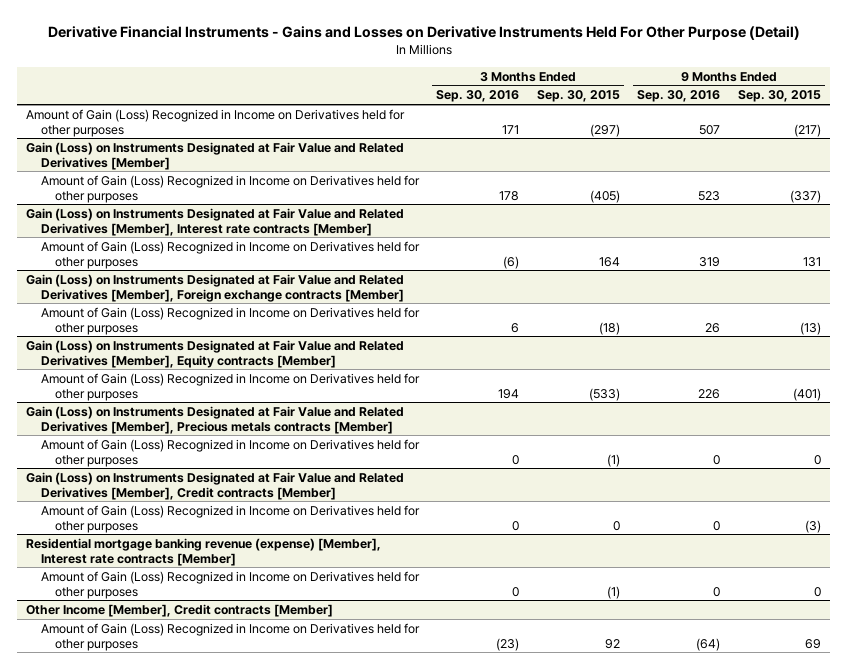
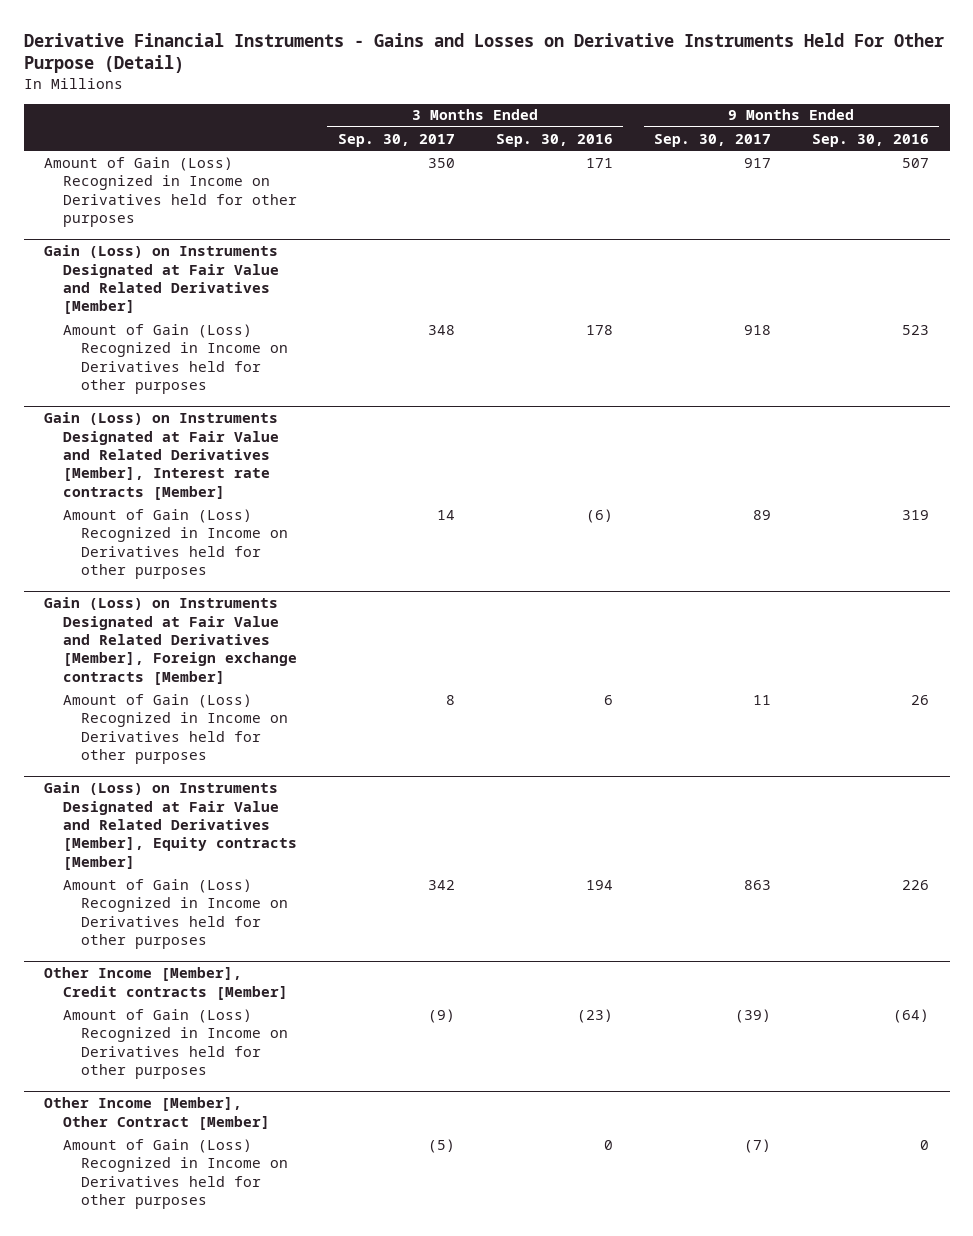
- | 3 Months Ended Sep. 30, 2016 | 3 Months Ended Sep. 30, 2015 | 9 Months Ended Sep. 30, 2016 | 9 Months Ended Sep. 30, 2015
+ | 3 Months Ended Sep. 30, 2017 | 3 Months Ended Sep. 30, 2016 | 9 Months Ended Sep. 30, 2017 | 9 Months Ended Sep. 30, 2016
- Gain (Loss) on Instruments Designated at Fair Value and Related Derivatives [Member], Precious metals contracts [Member]
- Amount of Gain (Loss) Recognized in Income on Derivatives held for other purposes | 0 | (1) | 0 | 0
- Gain (Loss) on Instruments Designated at Fair Value and Related Derivatives [Member], Credit contracts [Member]
- Amount of Gain (Loss) Recognized in Income on Derivatives held for other purposes | 0 | 0 | 0 | (3)
- Residential mortgage banking revenue (expense) [Member], Interest rate contracts [Member]
- Amount of Gain (Loss) Recognized in Income on Derivatives held for other purposes | 0 | (1) | 0 | 0
+ Other Income [Member], Other Contract [Member]
+ Amount of Gain (Loss) Recognized in Income on Derivatives held for other purposes | (5) | 0 | (7) | 0

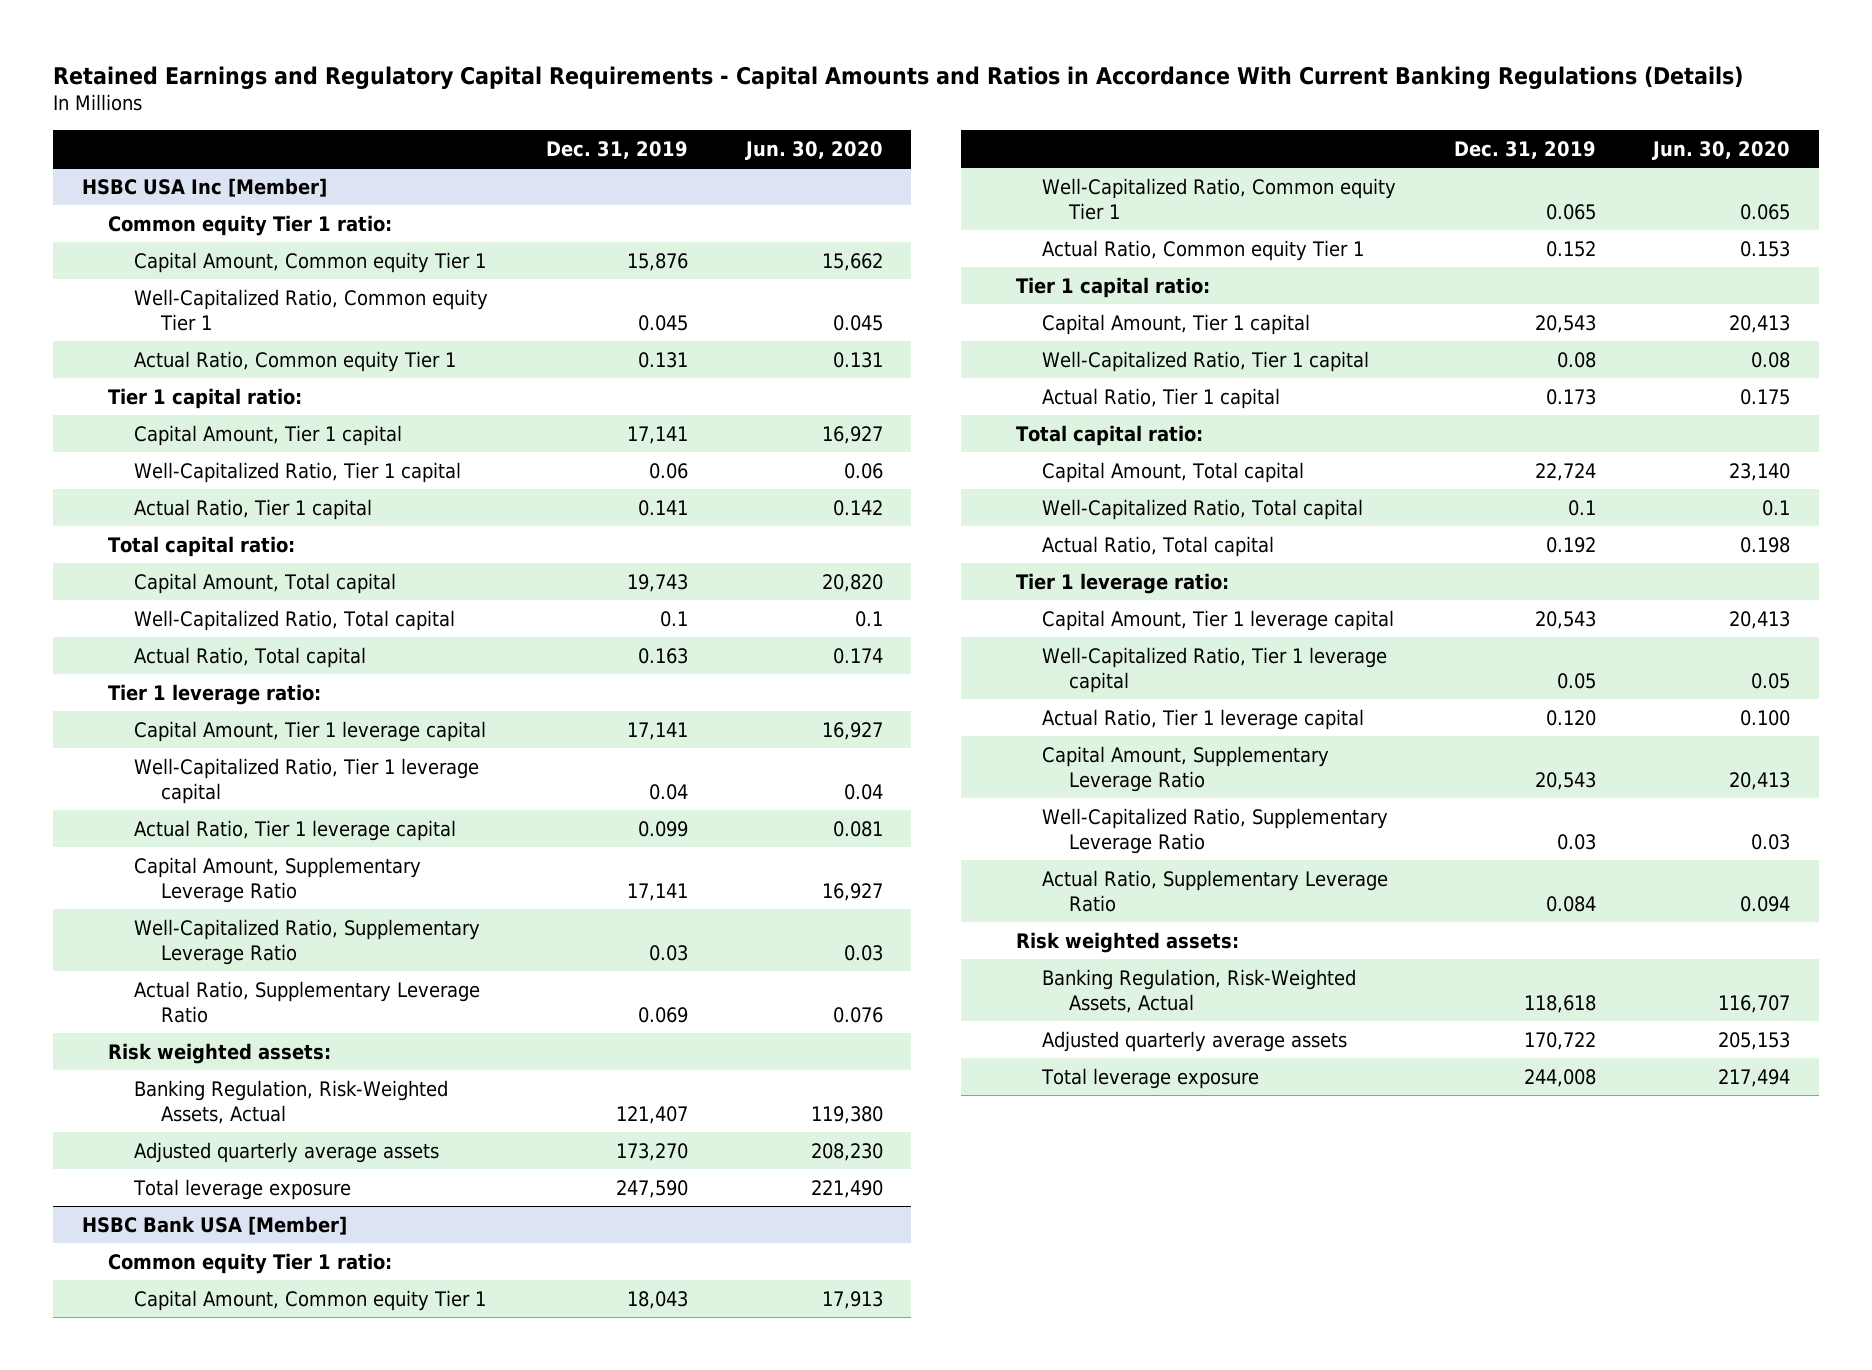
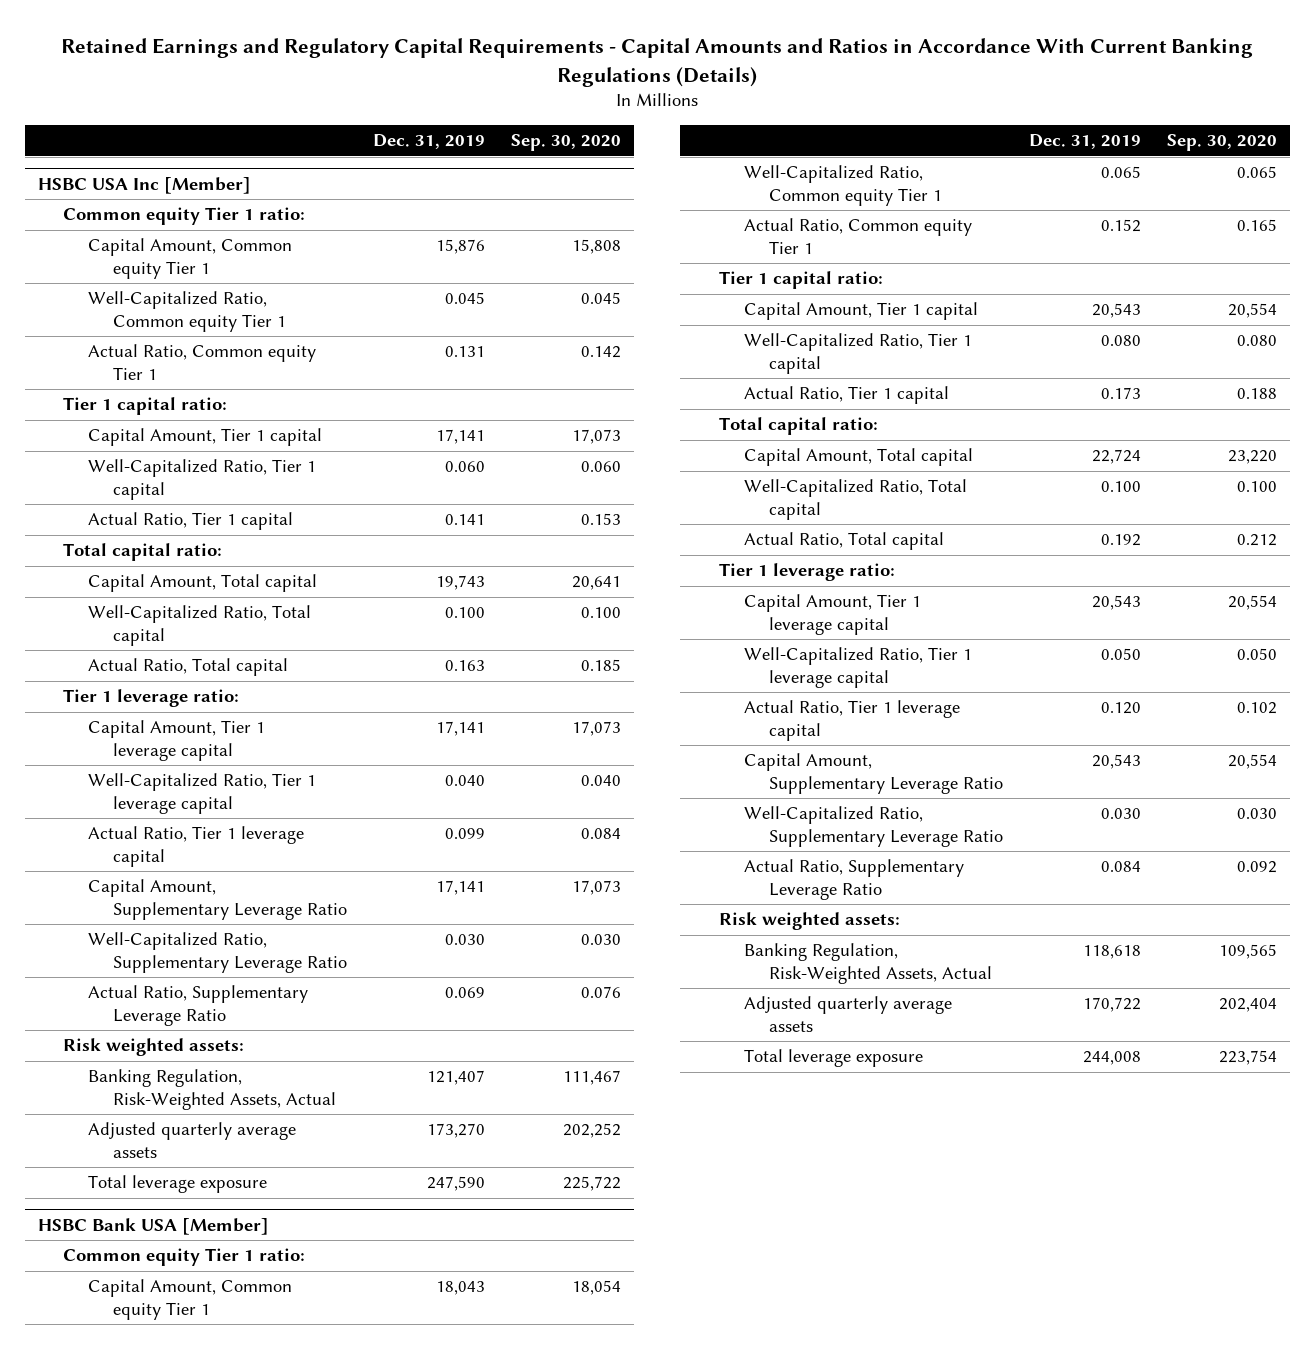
- | Dec. 31, 2019 | Jun. 30, 2020
+ | Dec. 31, 2019 | Sep. 30, 2020
@ HSBC USA Inc [Member]
- Well-Capitalized Ratio, Tier 1 capital | 0.06 | 0.06
+ Well-Capitalized Ratio, Tier 1 capital | 0.060 | 0.060
- Well-Capitalized Ratio, Total capital | 0.1 | 0.1
+ Well-Capitalized Ratio, Total capital | 0.100 | 0.100
- Well-Capitalized Ratio, Tier 1 leverage capital | 0.04 | 0.04
+ Well-Capitalized Ratio, Tier 1 leverage capital | 0.040 | 0.040
- Well-Capitalized Ratio, Supplementary Leverage Ratio | 0.03 | 0.03
+ Well-Capitalized Ratio, Supplementary Leverage Ratio | 0.030 | 0.030
@ HSBC Bank USA [Member]
- Well-Capitalized Ratio, Tier 1 capital | 0.08 | 0.08
+ Well-Capitalized Ratio, Tier 1 capital | 0.080 | 0.080
- Well-Capitalized Ratio, Total capital | 0.1 | 0.1
+ Well-Capitalized Ratio, Total capital | 0.100 | 0.100
- Well-Capitalized Ratio, Tier 1 leverage capital | 0.05 | 0.05
+ Well-Capitalized Ratio, Tier 1 leverage capital | 0.050 | 0.050
- Well-Capitalized Ratio, Supplementary Leverage Ratio | 0.03 | 0.03
+ Well-Capitalized Ratio, Supplementary Leverage Ratio | 0.030 | 0.030

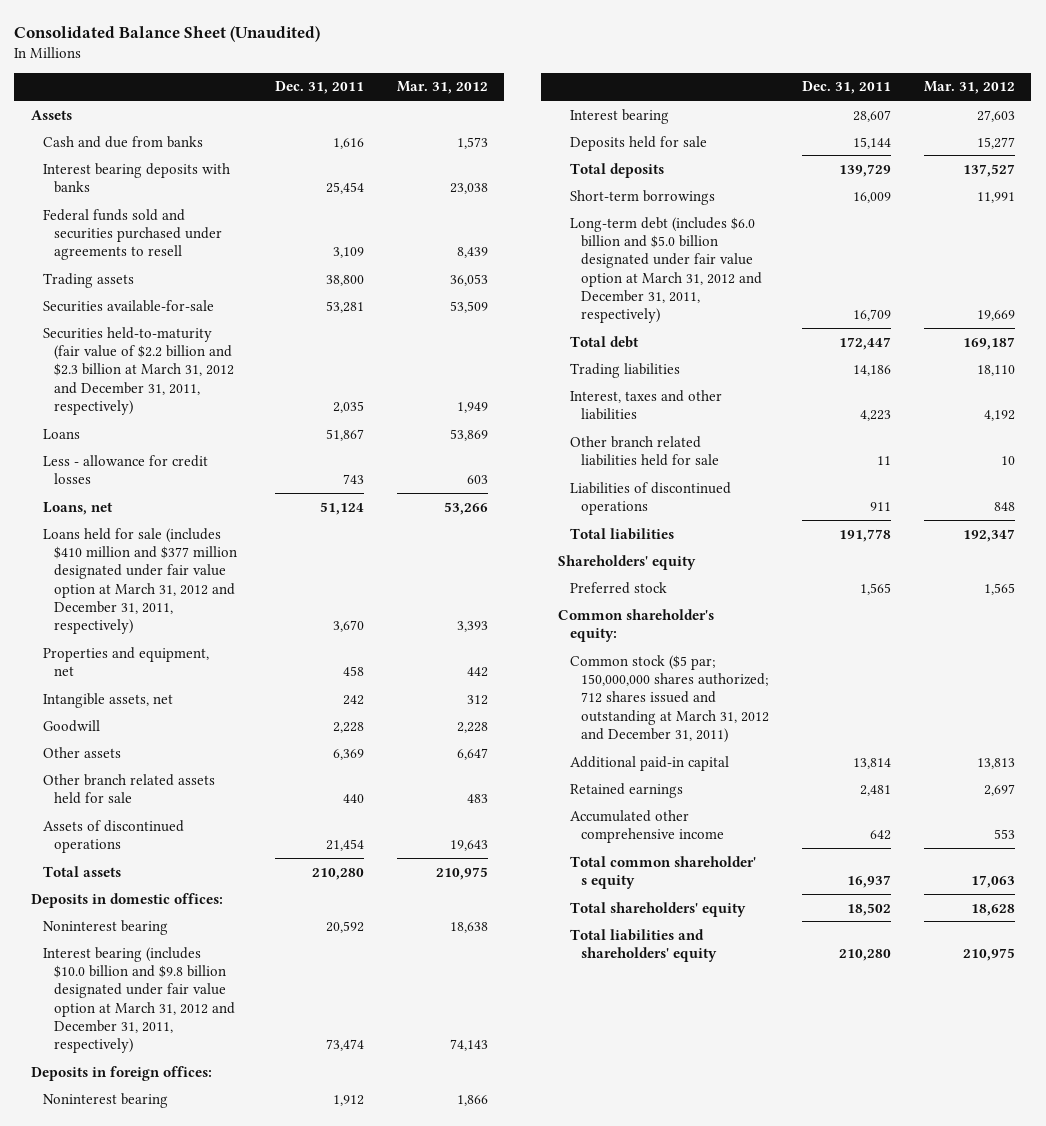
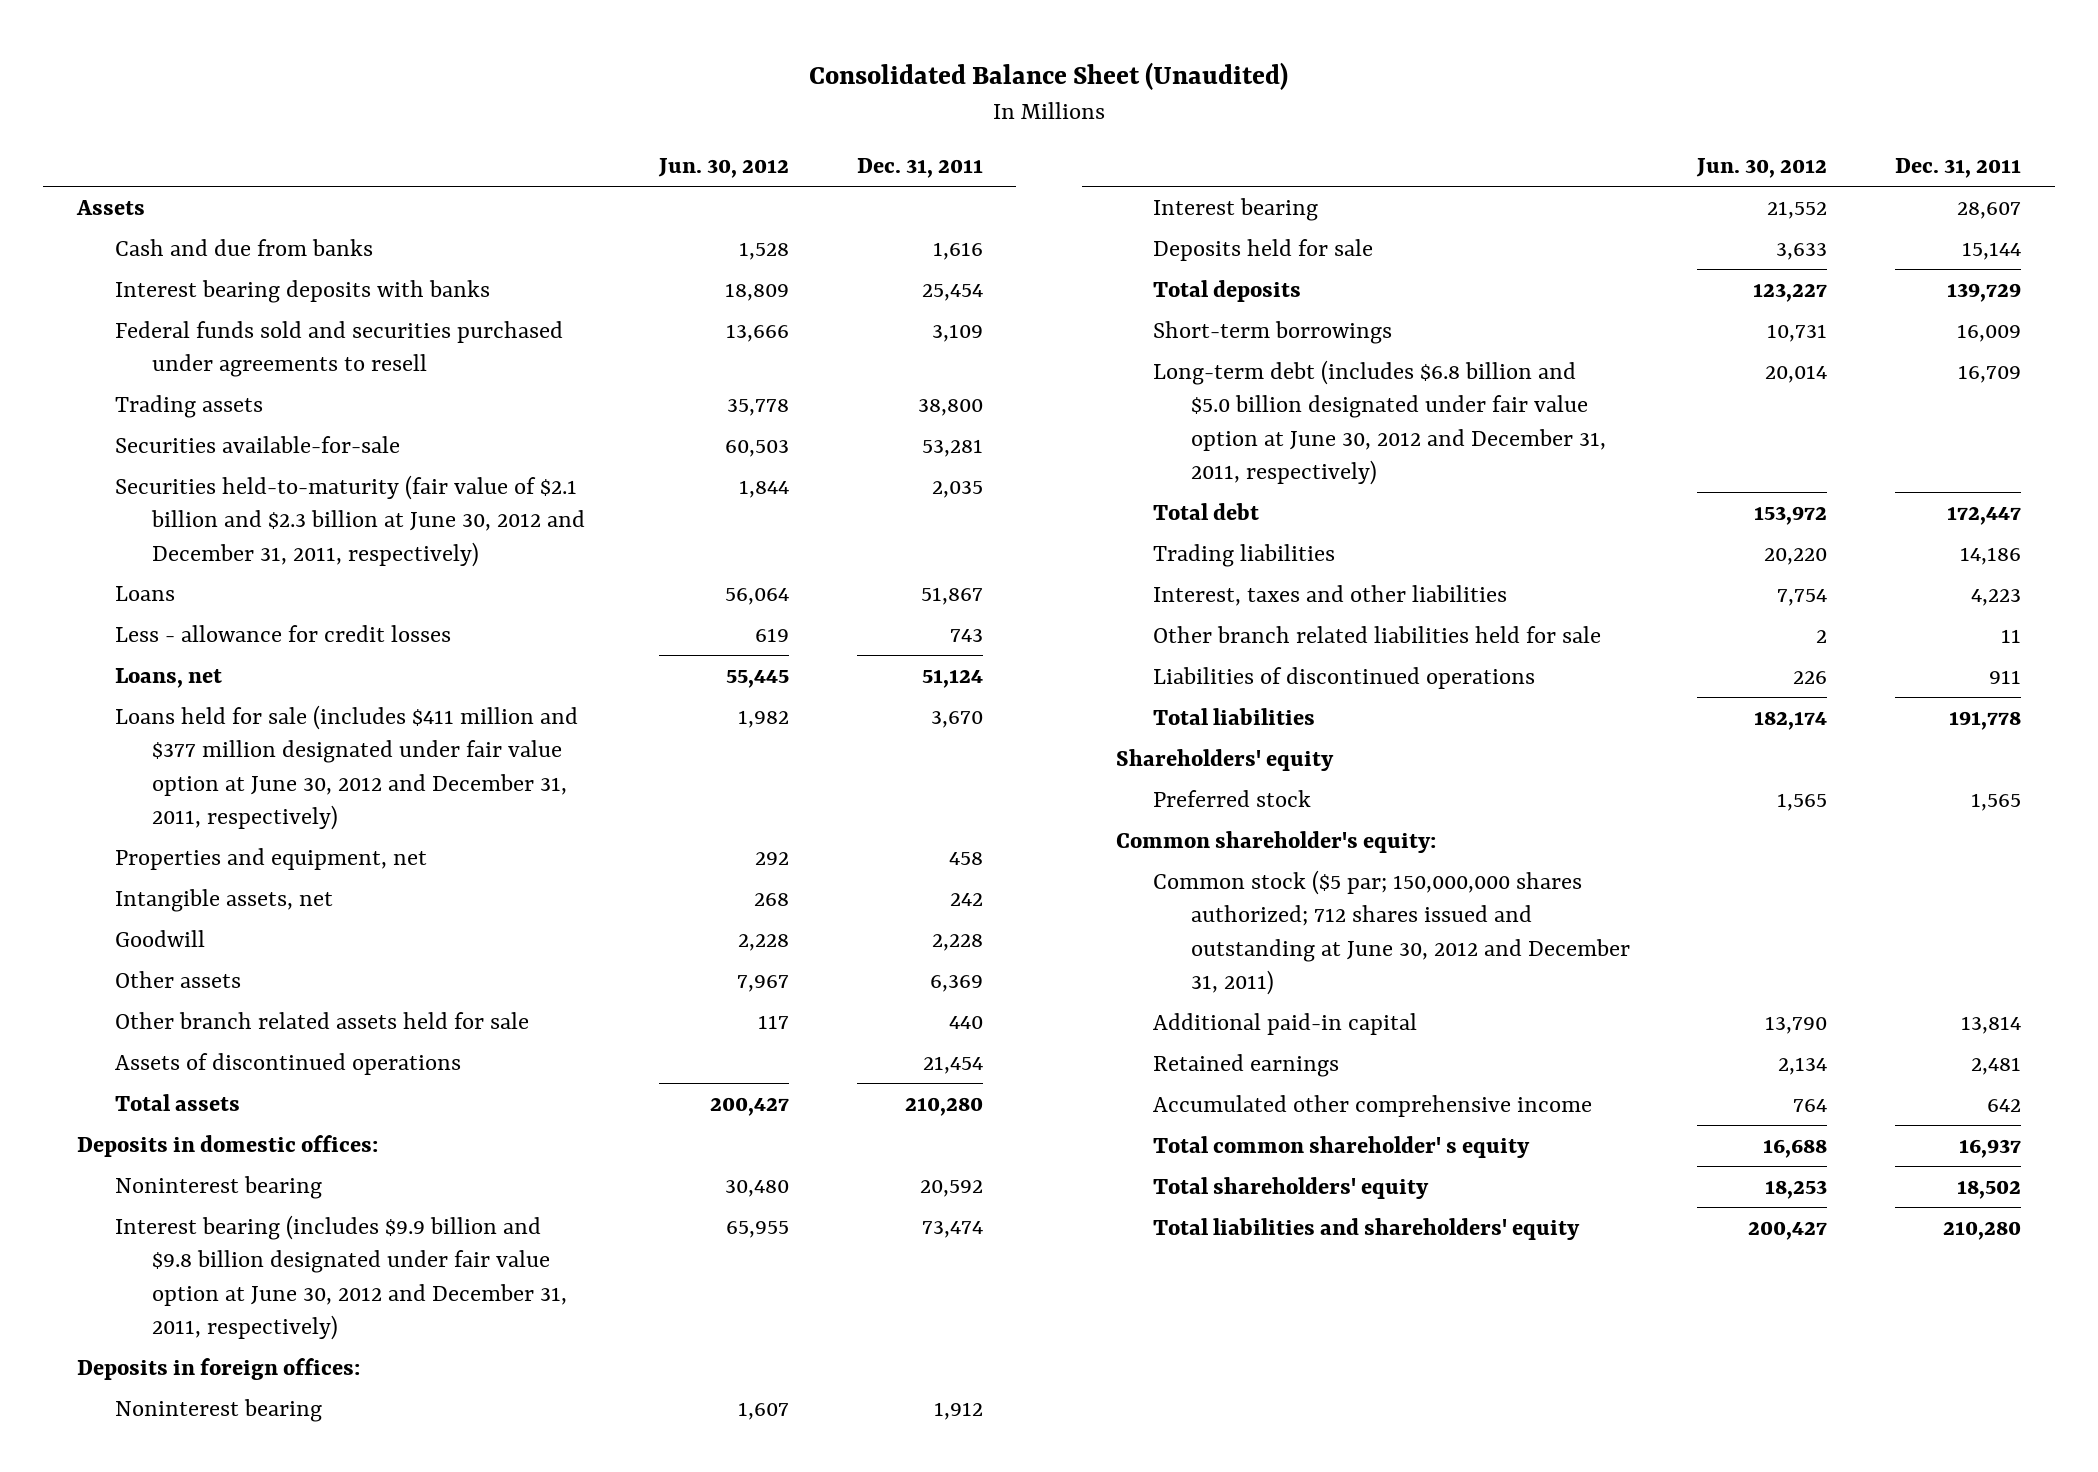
- | Dec. 31, 2011 | Mar. 31, 2012
+ | Jun. 30, 2012 | Dec. 31, 2011
- Securities held-to-maturity (fair value of $2.2 billion and $2.3 billion at March 31, 2012 and December 31, 2011, respectively) | 2,035 | 1,949
+ Securities held-to-maturity (fair value of $2.1 billion and $2.3 billion at June 30, 2012 and December 31, 2011, respectively) | 1,844 | 2,035
- Loans held for sale (includes $410 million and $377 million designated under fair value option at March 31, 2012 and December 31, 2011, respectively) | 3,670 | 3,393
+ Loans held for sale (includes $411 million and $377 million designated under fair value option at June 30, 2012 and December 31, 2011, respectively) | 1,982 | 3,670
- Interest bearing (includes $10.0 billion and $9.8 billion designated under fair value option at March 31, 2012 and December 31, 2011, respectively) | 73,474 | 74,143
+ Interest bearing (includes $9.9 billion and $9.8 billion designated under fair value option at June 30, 2012 and December 31, 2011, respectively) | 65,955 | 73,474
- Long-term debt (includes $6.0 billion and $5.0 billion designated under fair value option at March 31, 2012 and December 31, 2011, respectively) | 16,709 | 19,669
+ Long-term debt (includes $6.8 billion and $5.0 billion designated under fair value option at June 30, 2012 and December 31, 2011, respectively) | 20,014 | 16,709
- Common stock ($5 par; 150,000,000 shares authorized; 712 shares issued and outstanding at March 31, 2012 and December 31, 2011)
+ Common stock ($5 par; 150,000,000 shares authorized; 712 shares issued and outstanding at June 30, 2012 and December 31, 2011)

